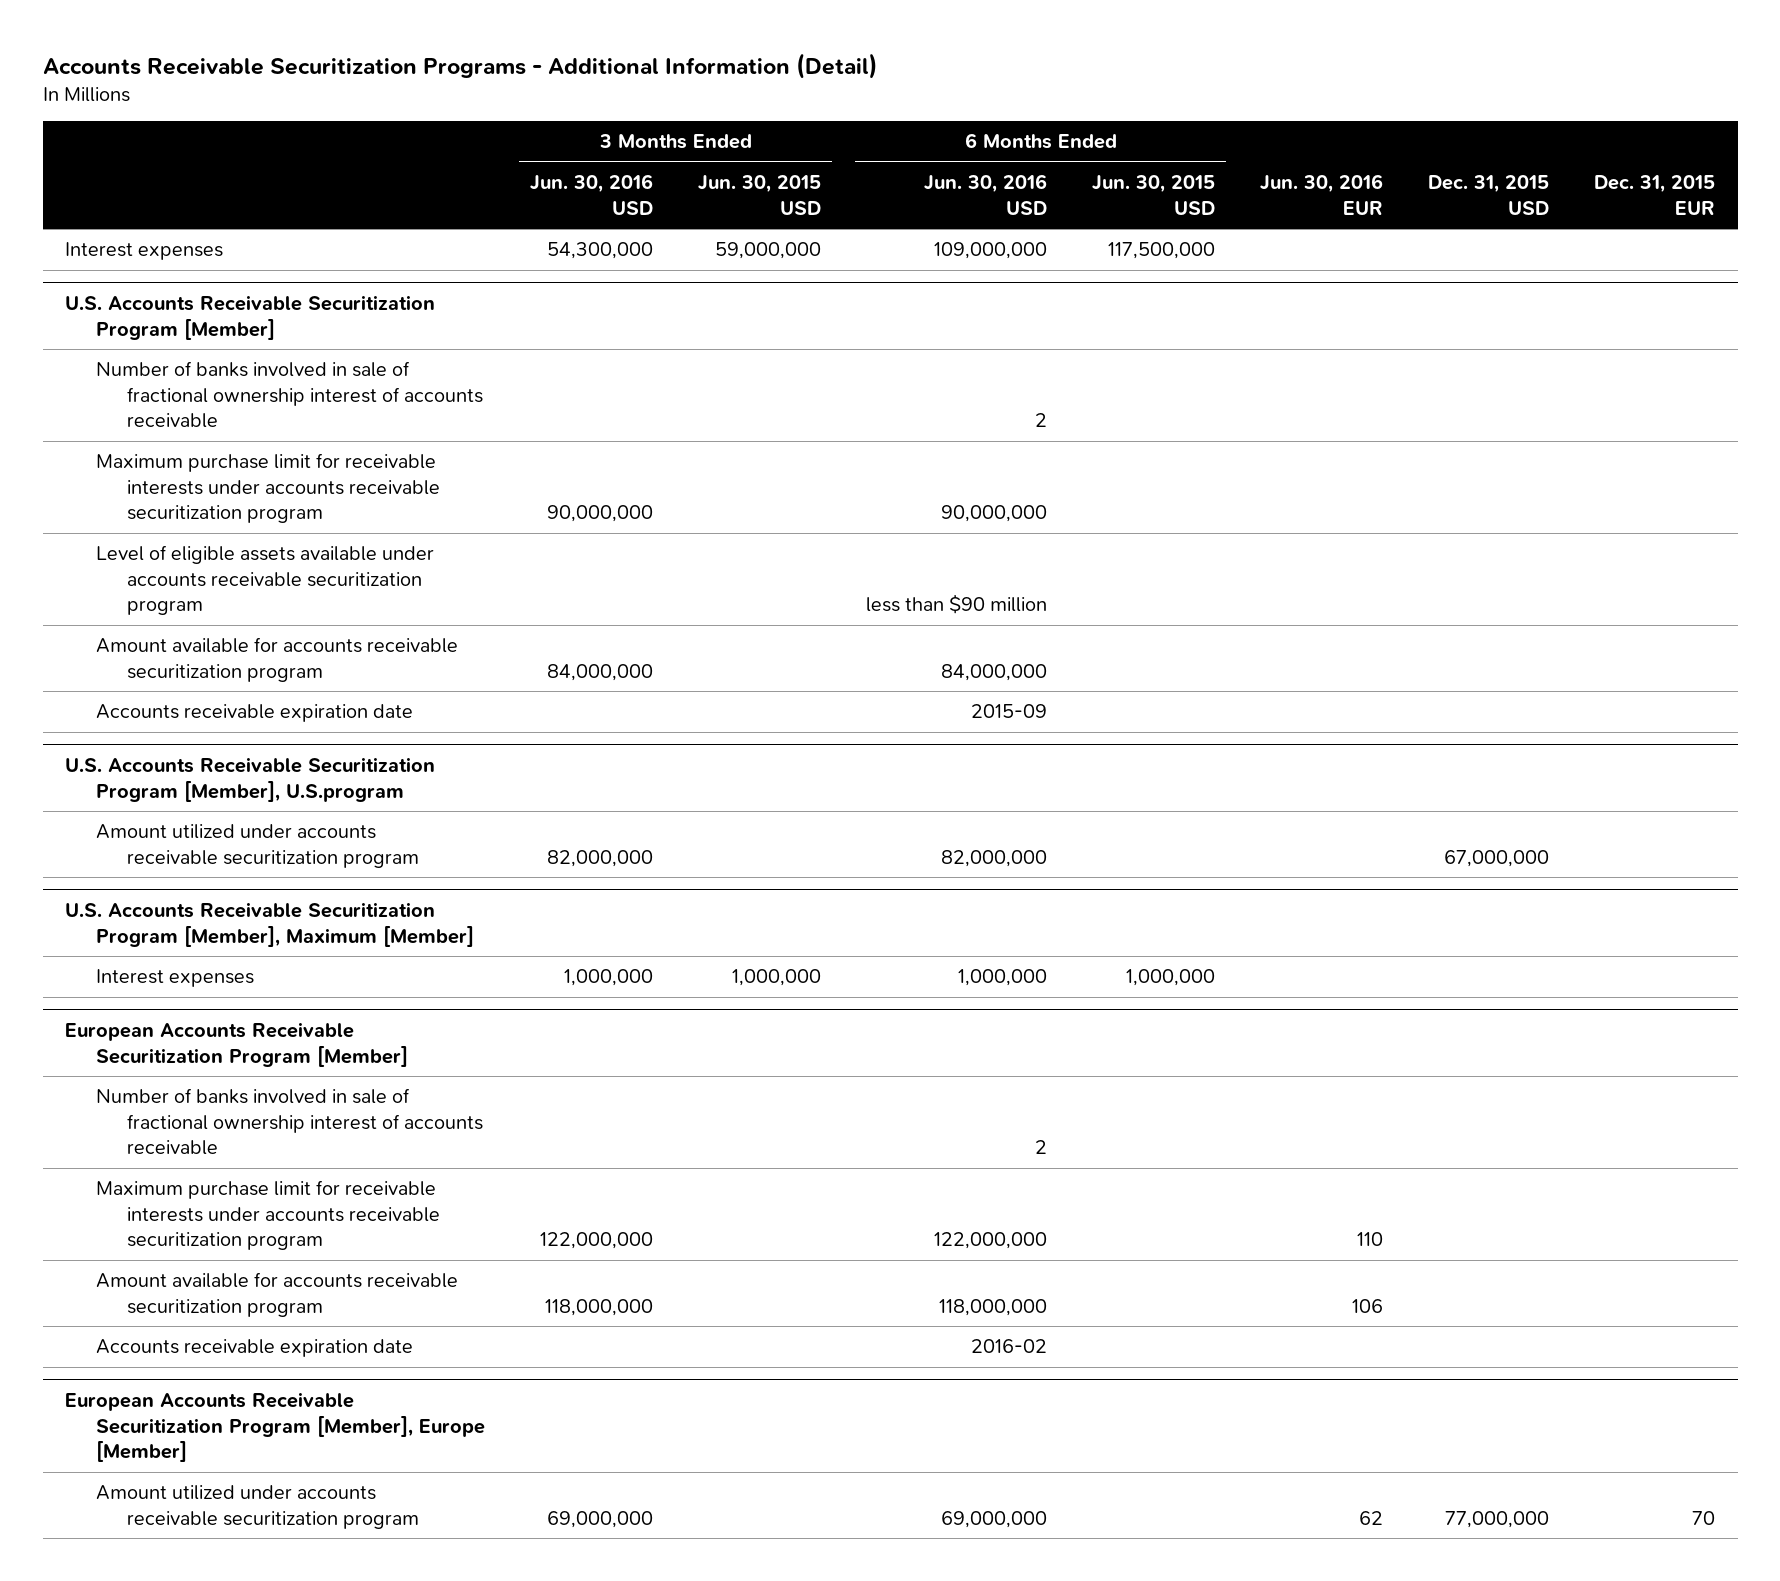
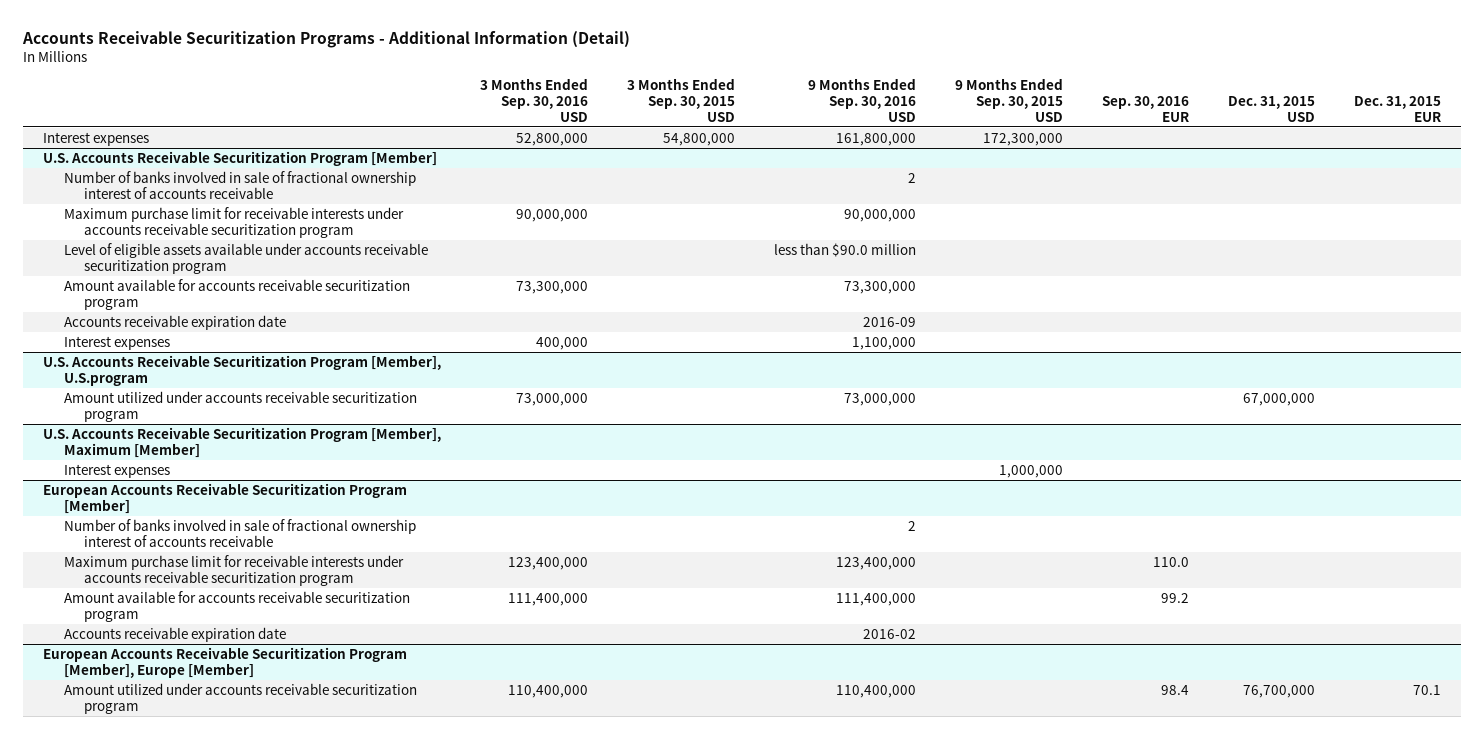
- | 3 Months Ended Jun. 30, 2016 USD | 3 Months Ended Jun. 30, 2015 USD | 6 Months Ended Jun. 30, 2016 USD | 6 Months Ended Jun. 30, 2015 USD | Jun. 30, 2016 EUR | Dec. 31, 2015 USD | Dec. 31, 2015 EUR
+ | 3 Months Ended Sep. 30, 2016 USD | 3 Months Ended Sep. 30, 2015 USD | 9 Months Ended Sep. 30, 2016 USD | 9 Months Ended Sep. 30, 2015 USD | Sep. 30, 2016 EUR | Dec. 31, 2015 USD | Dec. 31, 2015 EUR
@ U.S. Accounts Receivable Securitization Program [Member]
+ Interest expenses | 400,000 | | 1,100,000 | | | |
@ European Accounts Receivable Securitization Program [Member], Europe [Member]
- Amount utilized under accounts receivable securitization program | 69,000,000 | | 69,000,000 | | 62 | 77,000,000 | 70
+ Amount utilized under accounts receivable securitization program | 110,400,000 | | 110,400,000 | | 98.4 | 76,700,000 | 70.1

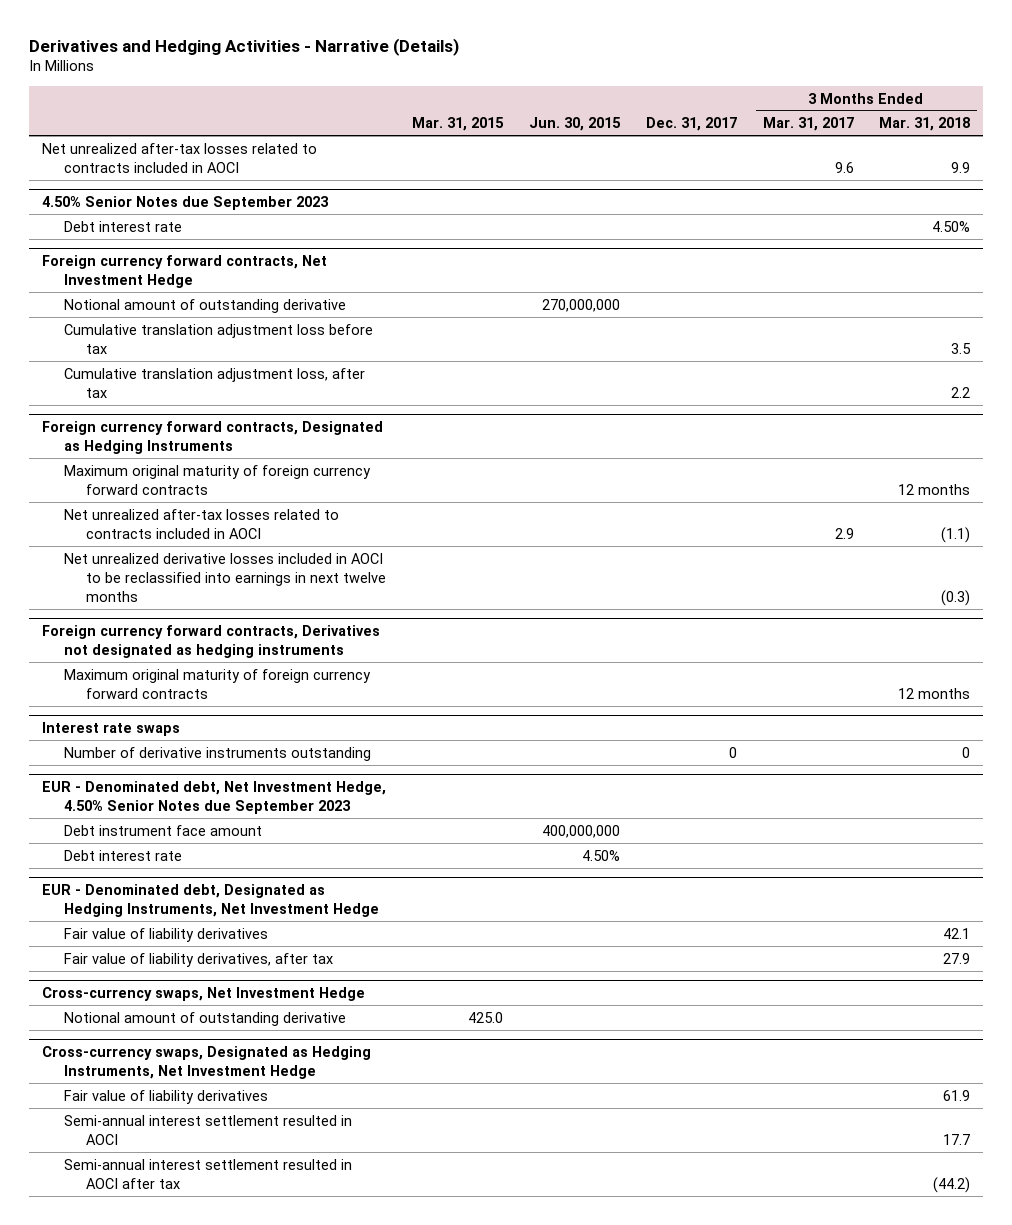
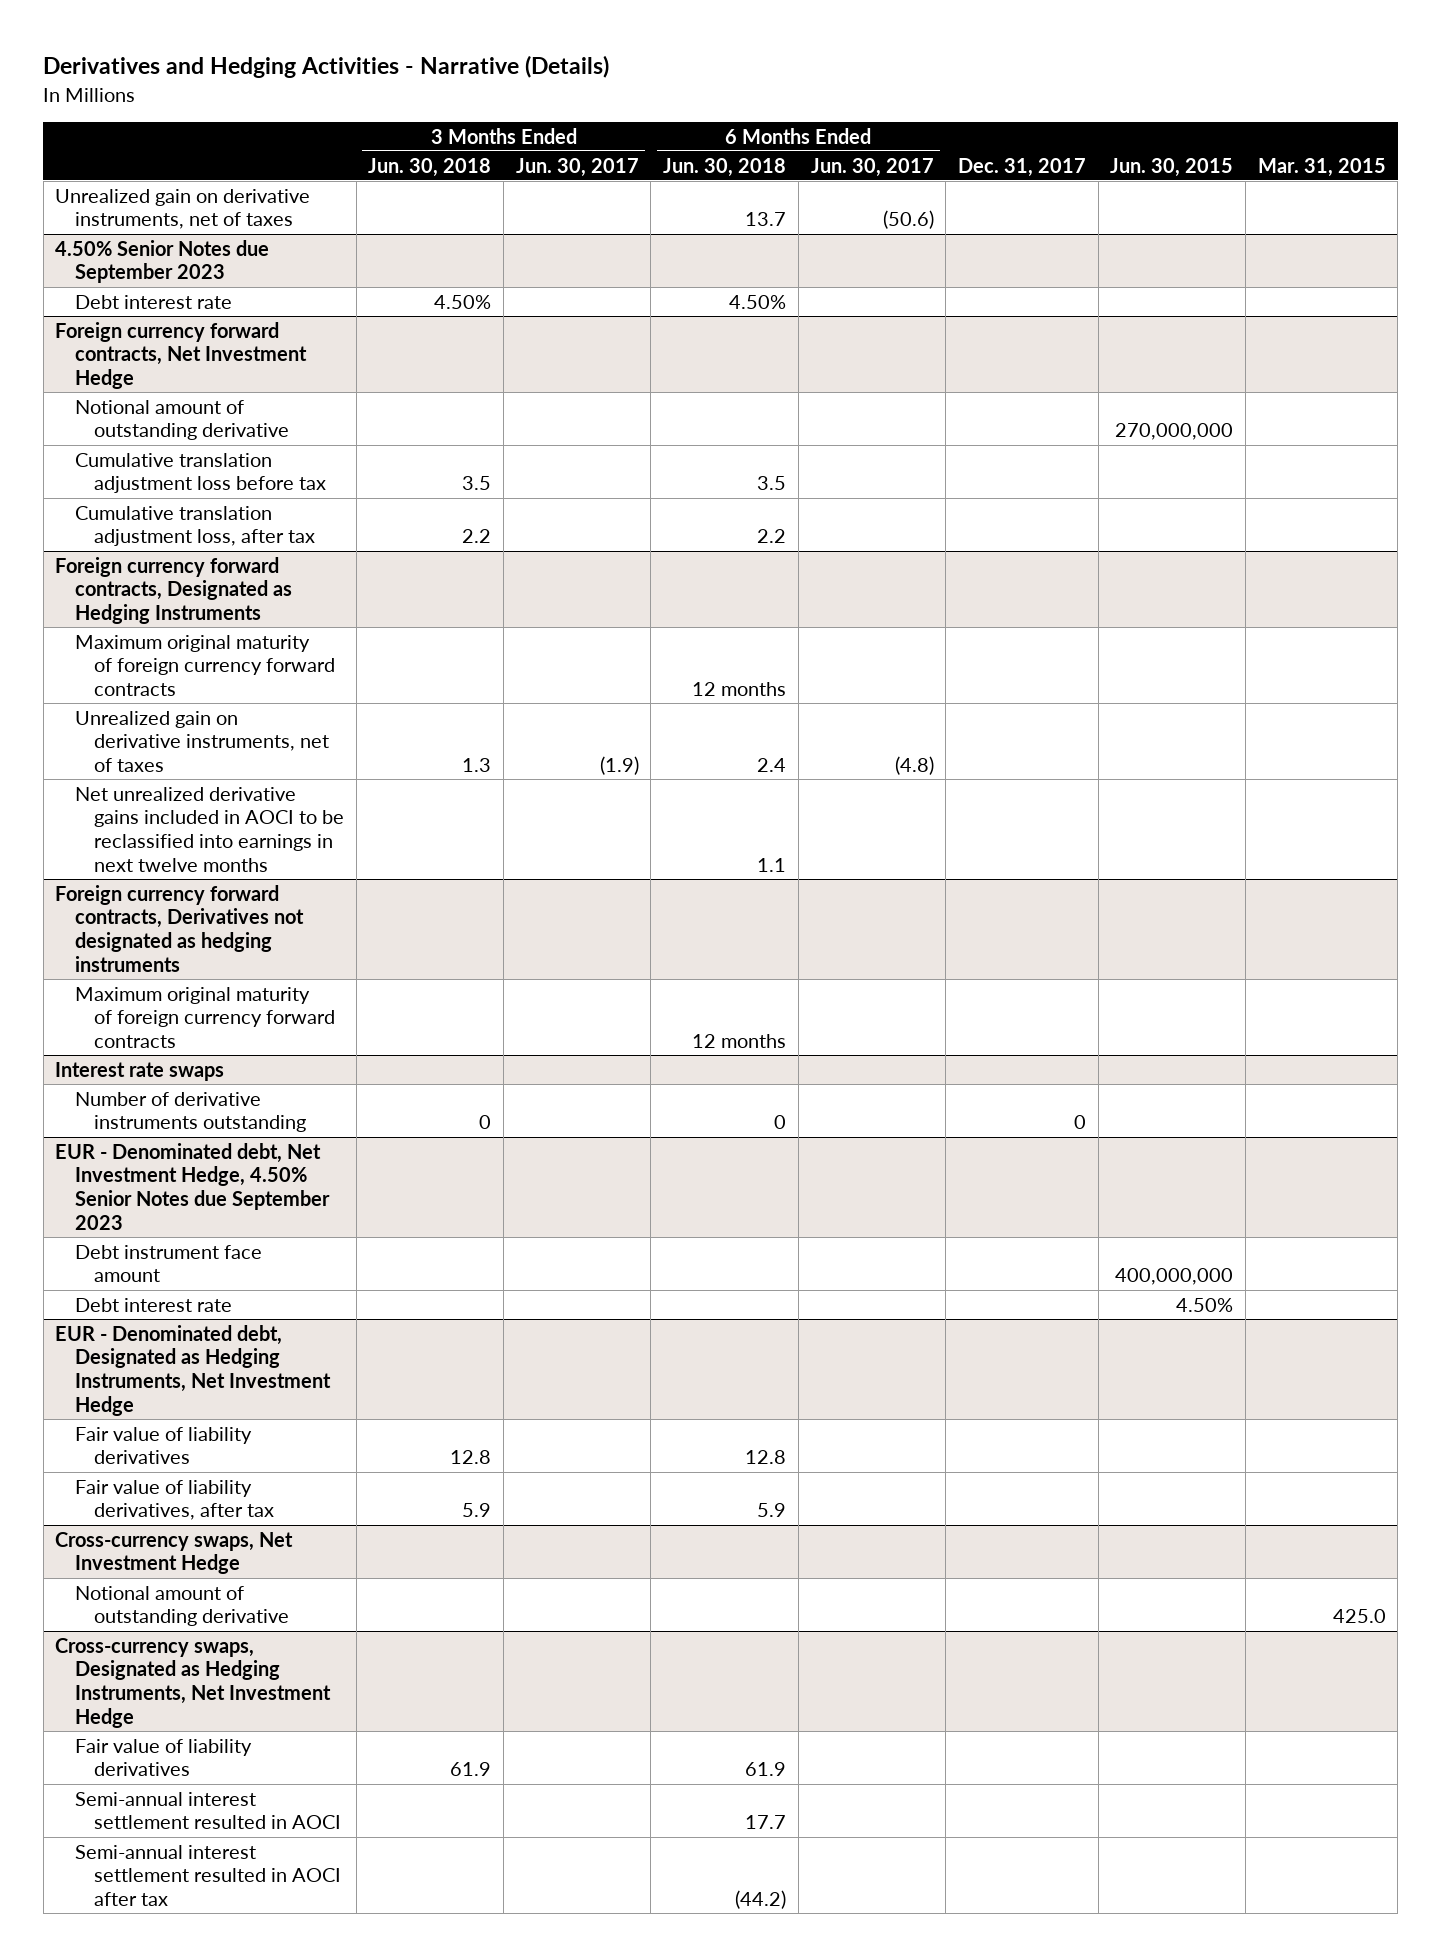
- | Mar. 31, 2015 | Jun. 30, 2015 | Dec. 31, 2017 | 3 Months Ended Mar. 31, 2017 | 3 Months Ended Mar. 31, 2018
+ | 3 Months Ended Jun. 30, 2018 | 3 Months Ended Jun. 30, 2017 | 6 Months Ended Jun. 30, 2018 | 6 Months Ended Jun. 30, 2017 | Dec. 31, 2017 | Jun. 30, 2015 | Mar. 31, 2015
- Net unrealized after-tax losses related to contracts included in AOCI | | | | 9.6 | 9.9
+ Unrealized gain on derivative instruments, net of taxes | | | 13.7 | (50.6) | | |
@ Foreign currency forward contracts, Designated as Hedging Instruments
- Net unrealized after-tax losses related to contracts included in AOCI | | | | 2.9 | (1.1)
- Net unrealized derivative losses included in AOCI to be reclassified into earnings in next twelve months | | | | | (0.3)
+ Unrealized gain on derivative instruments, net of taxes | 1.3 | (1.9) | 2.4 | (4.8) | | |
+ Net unrealized derivative gains included in AOCI to be reclassified into earnings in next twelve months | | | 1.1 | | | |

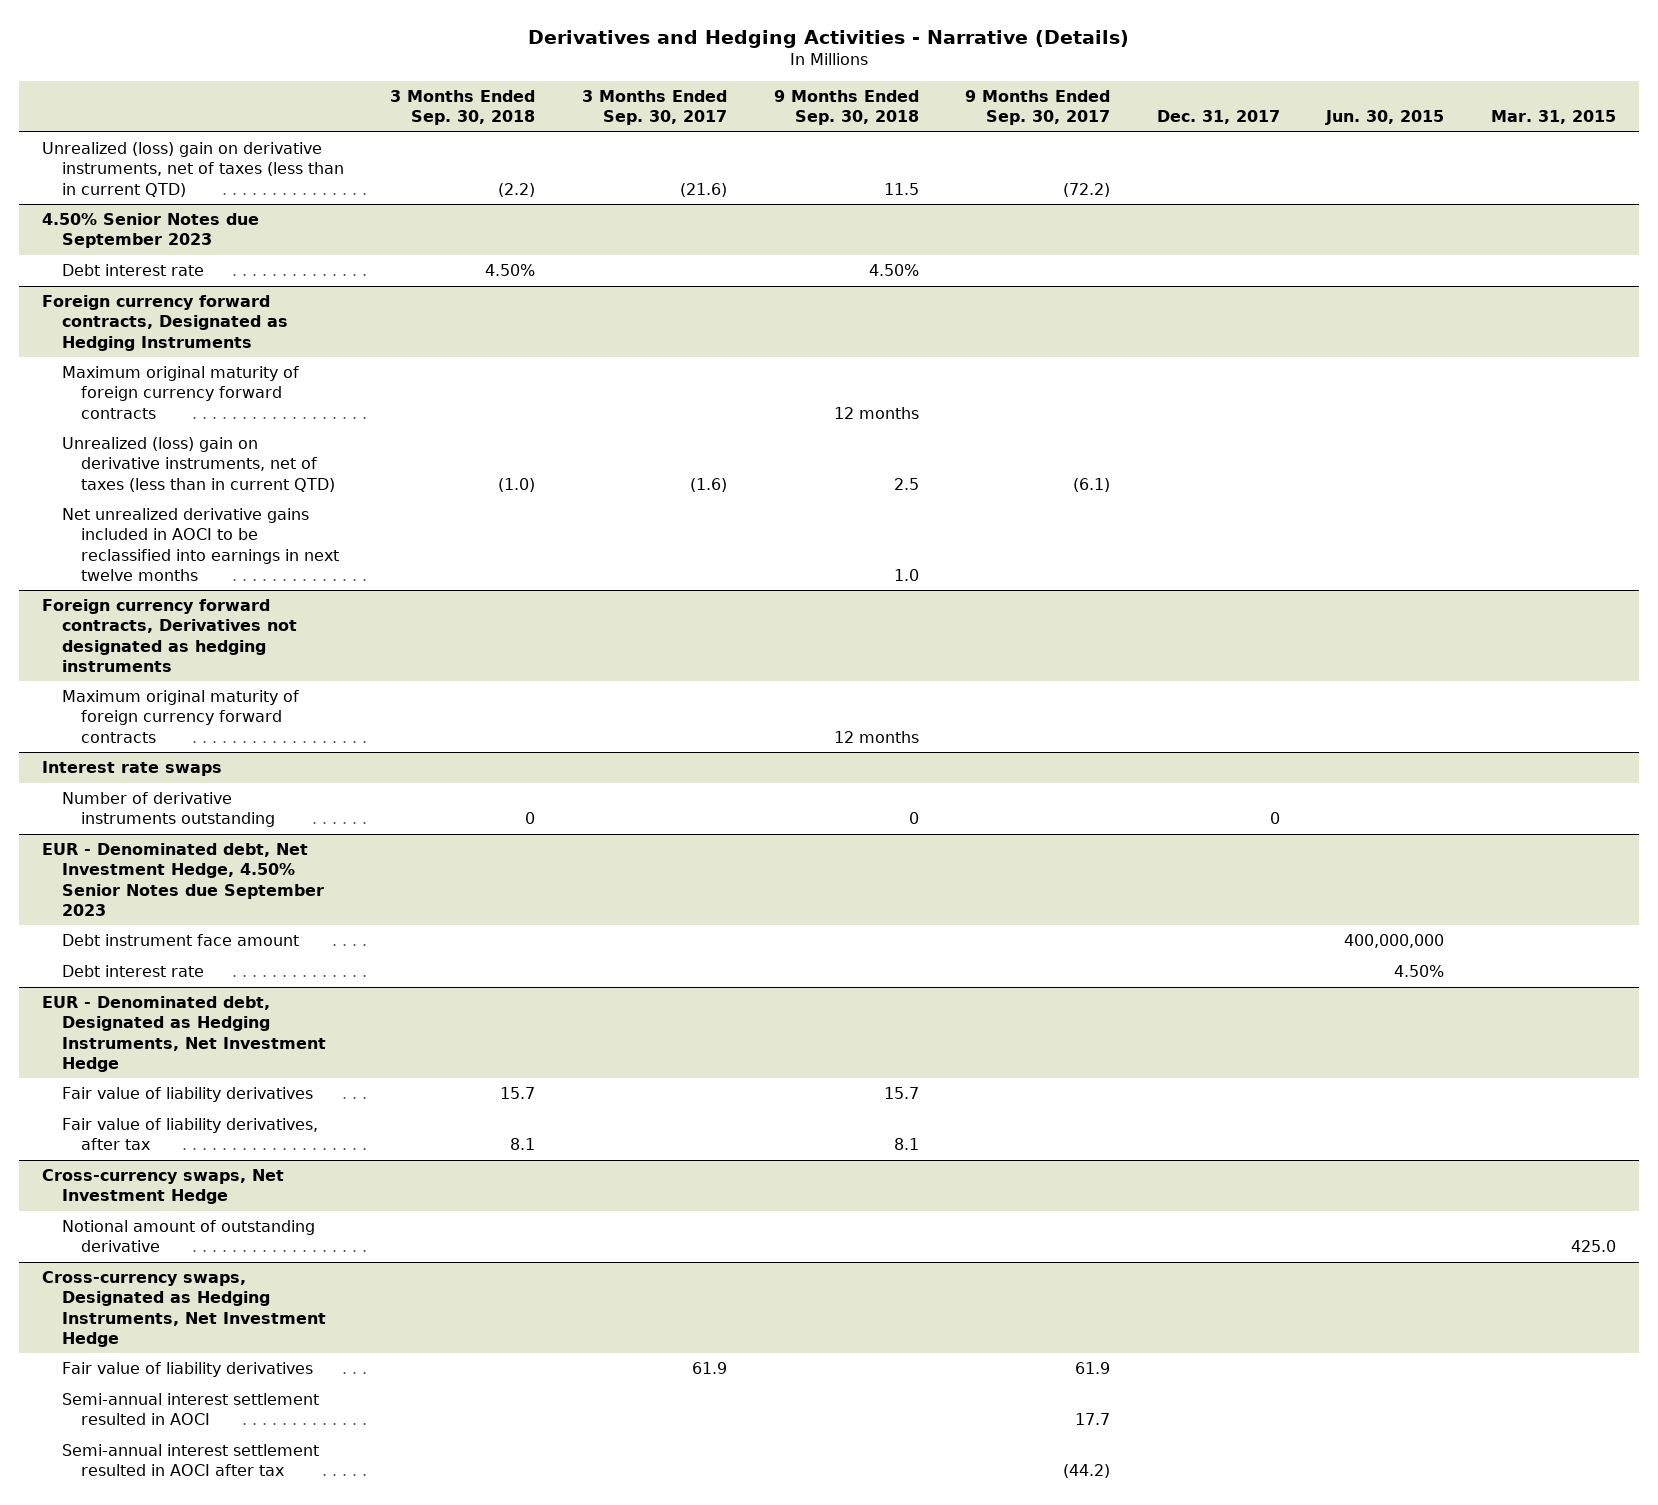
- | 3 Months Ended Jun. 30, 2018 | 3 Months Ended Jun. 30, 2017 | 6 Months Ended Jun. 30, 2018 | 6 Months Ended Jun. 30, 2017 | Dec. 31, 2017 | Jun. 30, 2015 | Mar. 31, 2015
+ | 3 Months Ended Sep. 30, 2018 | 3 Months Ended Sep. 30, 2017 | 9 Months Ended Sep. 30, 2018 | 9 Months Ended Sep. 30, 2017 | Dec. 31, 2017 | Jun. 30, 2015 | Mar. 31, 2015
- Unrealized gain on derivative instruments, net of taxes | | | 13.7 | (50.6) | | |
+ Unrealized (loss) gain on derivative instruments, net of taxes (less than in current QTD) | (2.2) | (21.6) | 11.5 | (72.2) | | |
- Foreign currency forward contracts, Net Investment Hedge
- Notional amount of outstanding derivative | | | | | | 270,000,000 |
- Cumulative translation adjustment loss before tax | 3.5 | | 3.5 | | | |
- Cumulative translation adjustment loss, after tax | 2.2 | | 2.2 | | | |
@ Foreign currency forward contracts, Designated as Hedging Instruments
- Unrealized gain on derivative instruments, net of taxes | 1.3 | (1.9) | 2.4 | (4.8) | | |
+ Unrealized (loss) gain on derivative instruments, net of taxes (less than in current QTD) | (1.0) | (1.6) | 2.5 | (6.1) | | |

